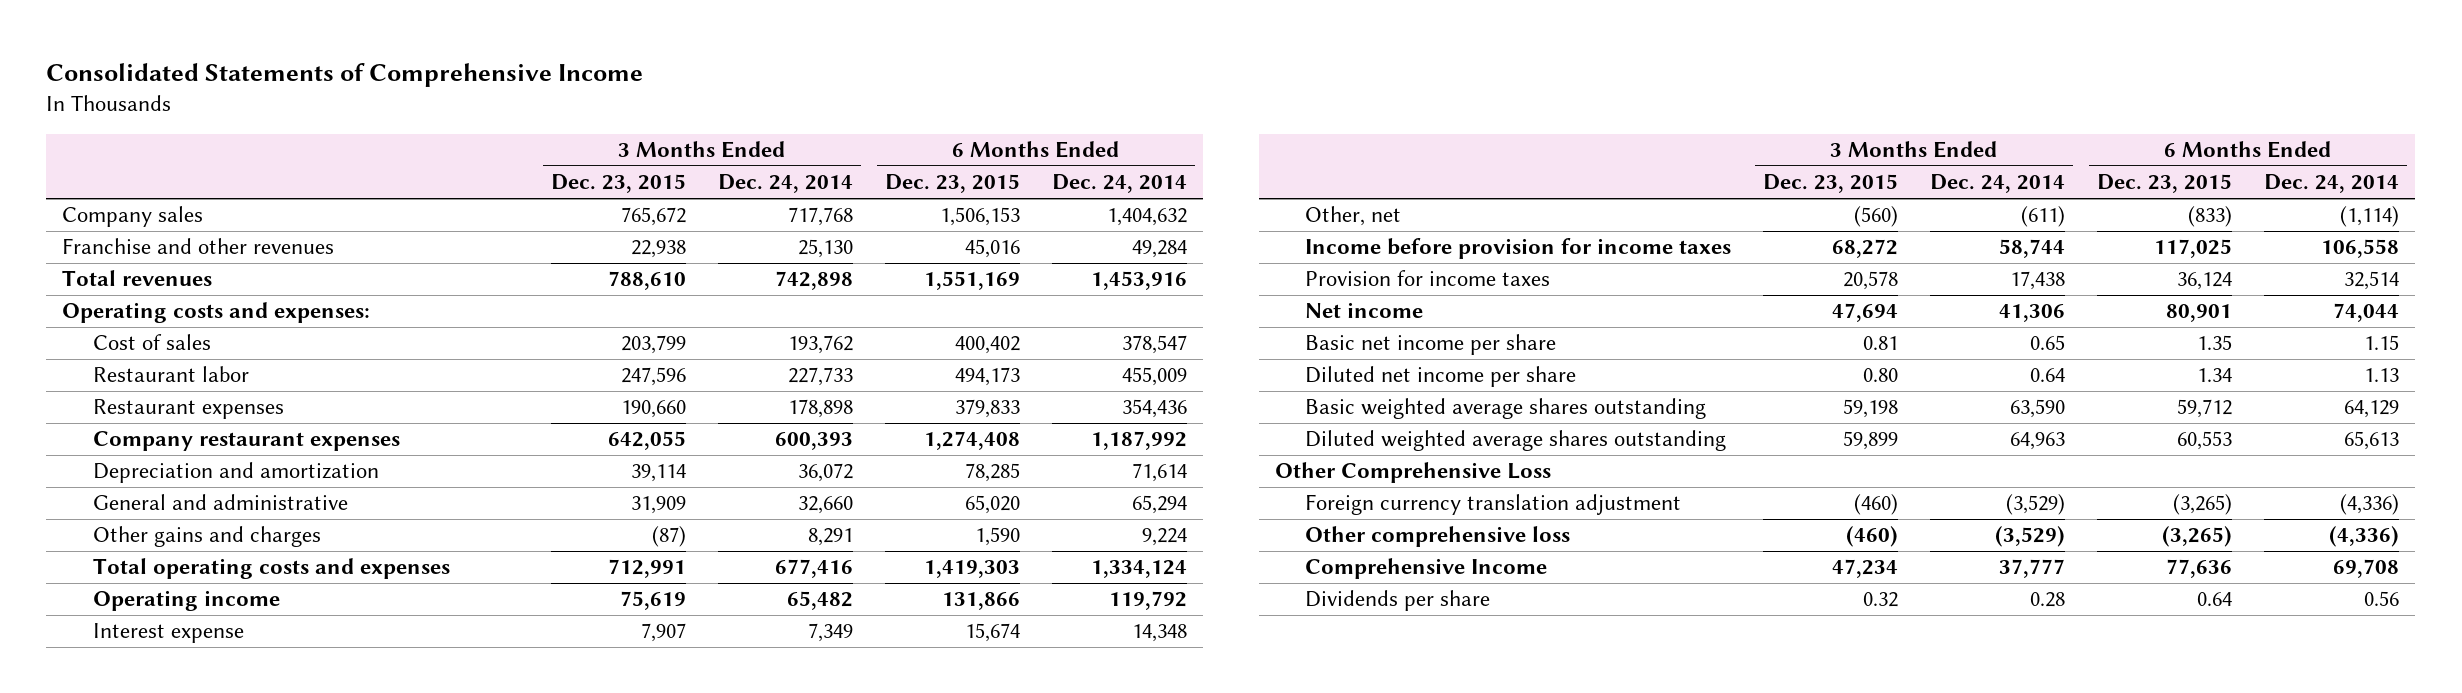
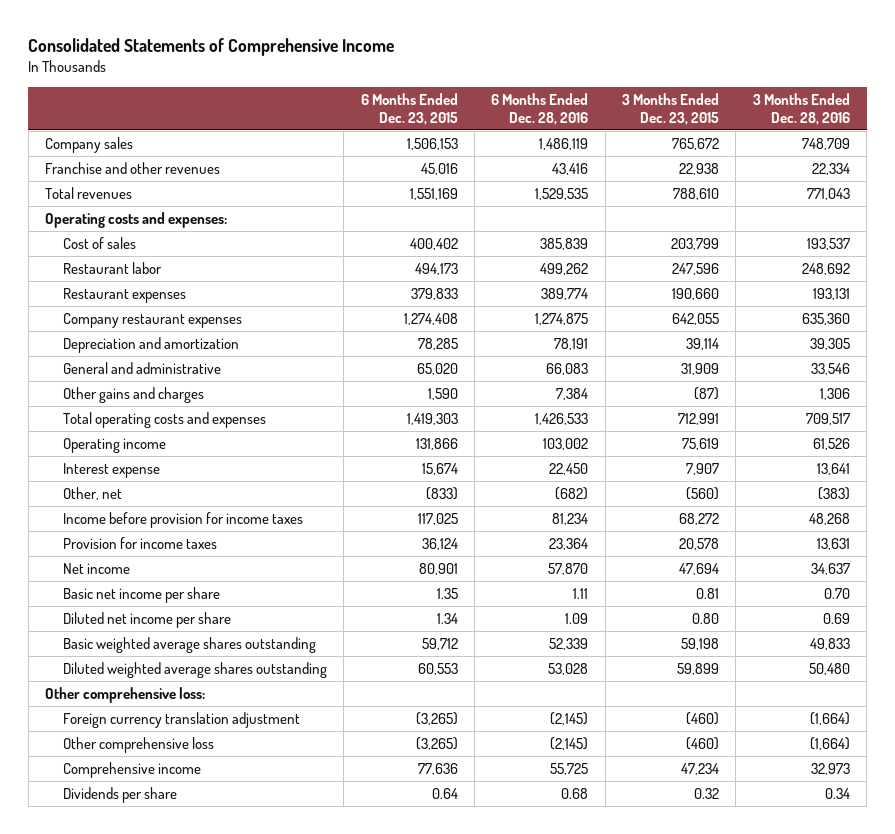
- | 3 Months Ended Dec. 23, 2015 | 3 Months Ended Dec. 24, 2014 | 6 Months Ended Dec. 23, 2015 | 6 Months Ended Dec. 24, 2014
+ | 6 Months Ended Dec. 23, 2015 | 6 Months Ended Dec. 28, 2016 | 3 Months Ended Dec. 23, 2015 | 3 Months Ended Dec. 28, 2016
- Other Comprehensive Loss
+ Other comprehensive loss:
- Comprehensive Income | 47,234 | 37,777 | 77,636 | 69,708
+ Comprehensive income | 77,636 | 55,725 | 47,234 | 32,973

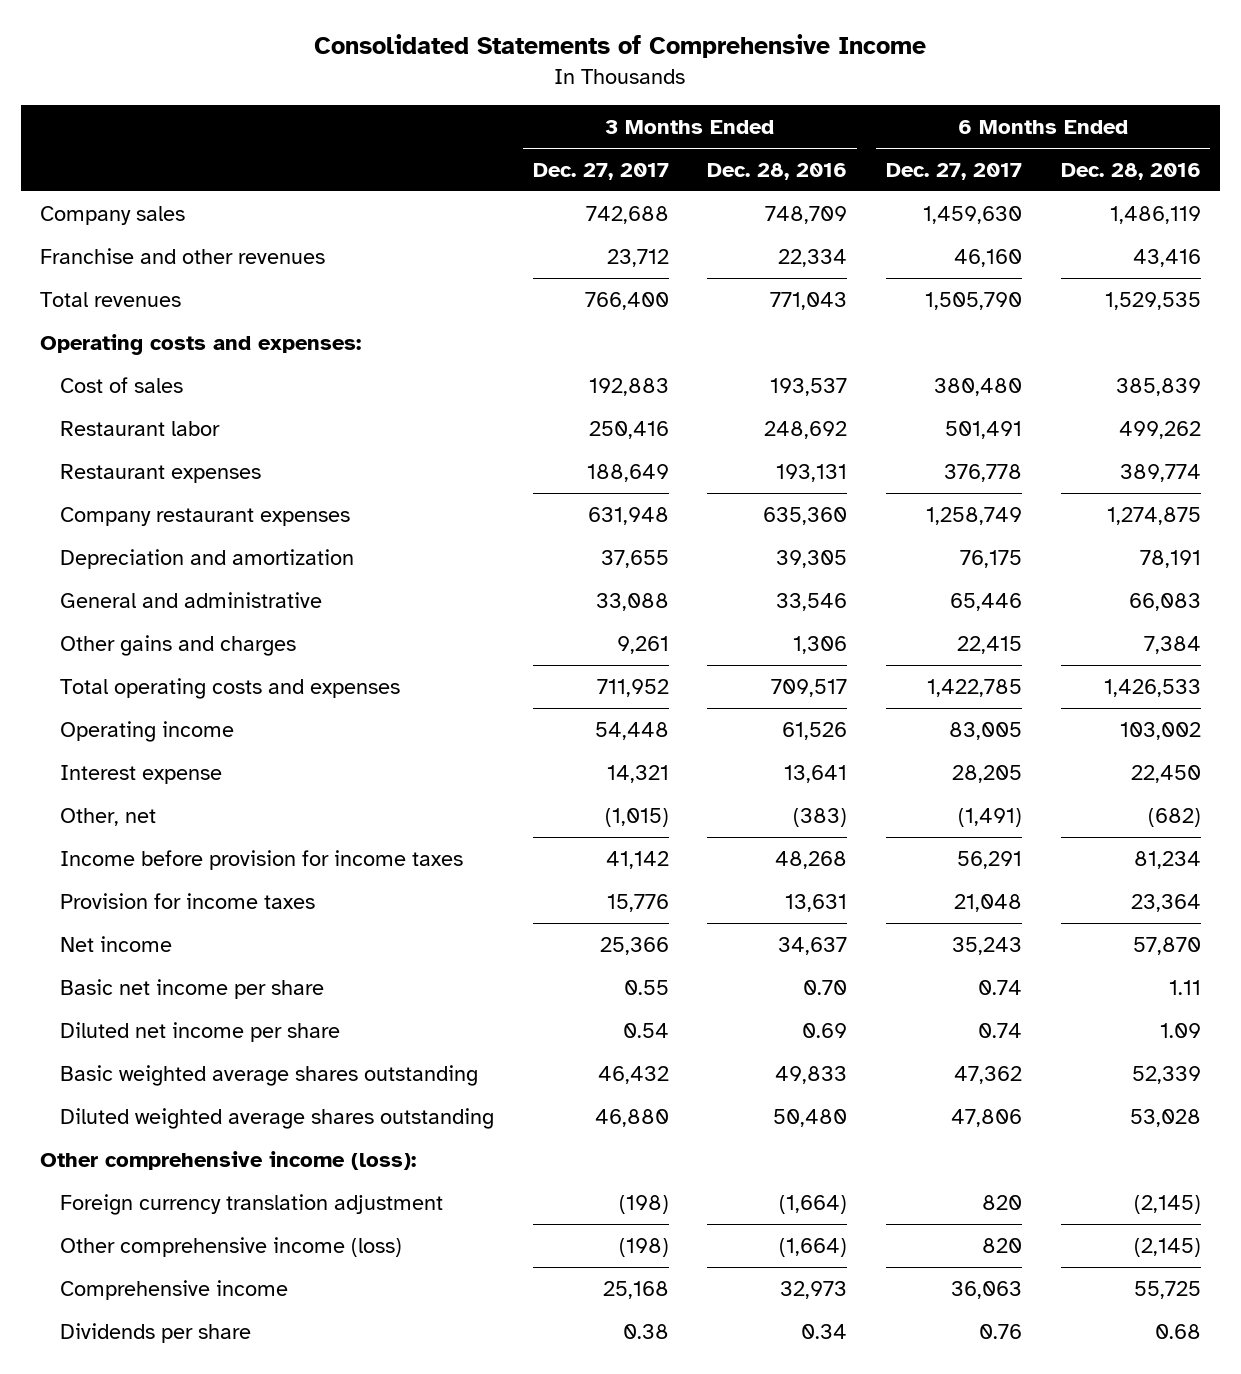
- | 6 Months Ended Dec. 23, 2015 | 6 Months Ended Dec. 28, 2016 | 3 Months Ended Dec. 23, 2015 | 3 Months Ended Dec. 28, 2016
+ | 3 Months Ended Dec. 27, 2017 | 3 Months Ended Dec. 28, 2016 | 6 Months Ended Dec. 27, 2017 | 6 Months Ended Dec. 28, 2016
- Other comprehensive loss:
+ Other comprehensive income (loss):
- Other comprehensive loss | (3,265) | (2,145) | (460) | (1,664)
+ Other comprehensive income (loss) | (198) | (1,664) | 820 | (2,145)

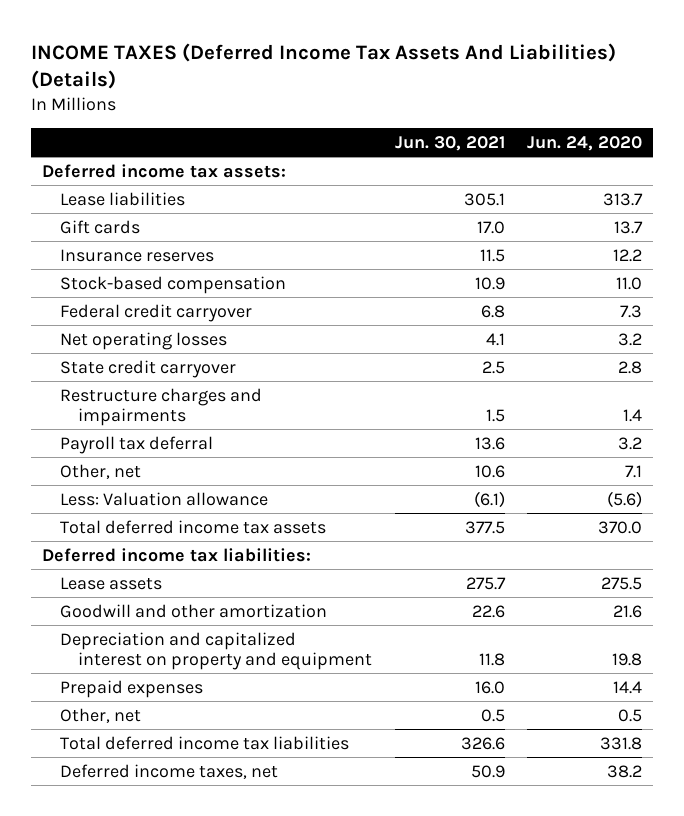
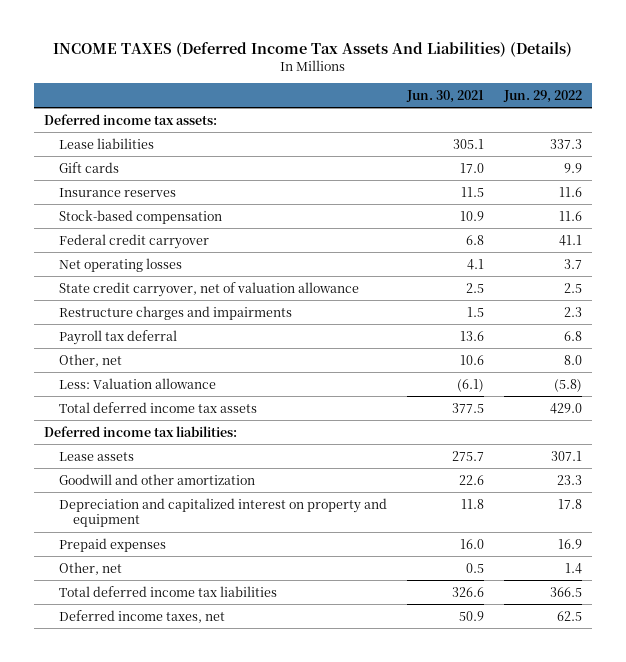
- | Jun. 30, 2021 | Jun. 24, 2020
+ | Jun. 30, 2021 | Jun. 29, 2022
- State credit carryover | 2.5 | 2.8
+ State credit carryover, net of valuation allowance | 2.5 | 2.5

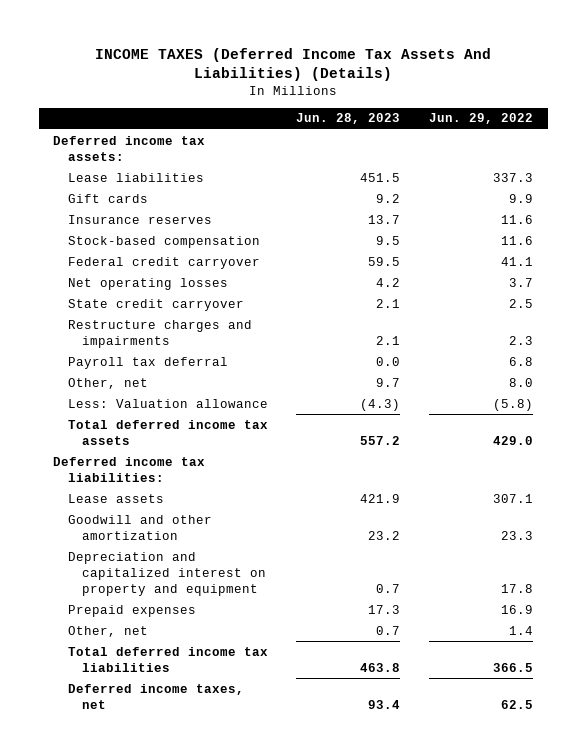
- | Jun. 30, 2021 | Jun. 29, 2022
+ | Jun. 28, 2023 | Jun. 29, 2022
- State credit carryover, net of valuation allowance | 2.5 | 2.5
+ State credit carryover | 2.1 | 2.5

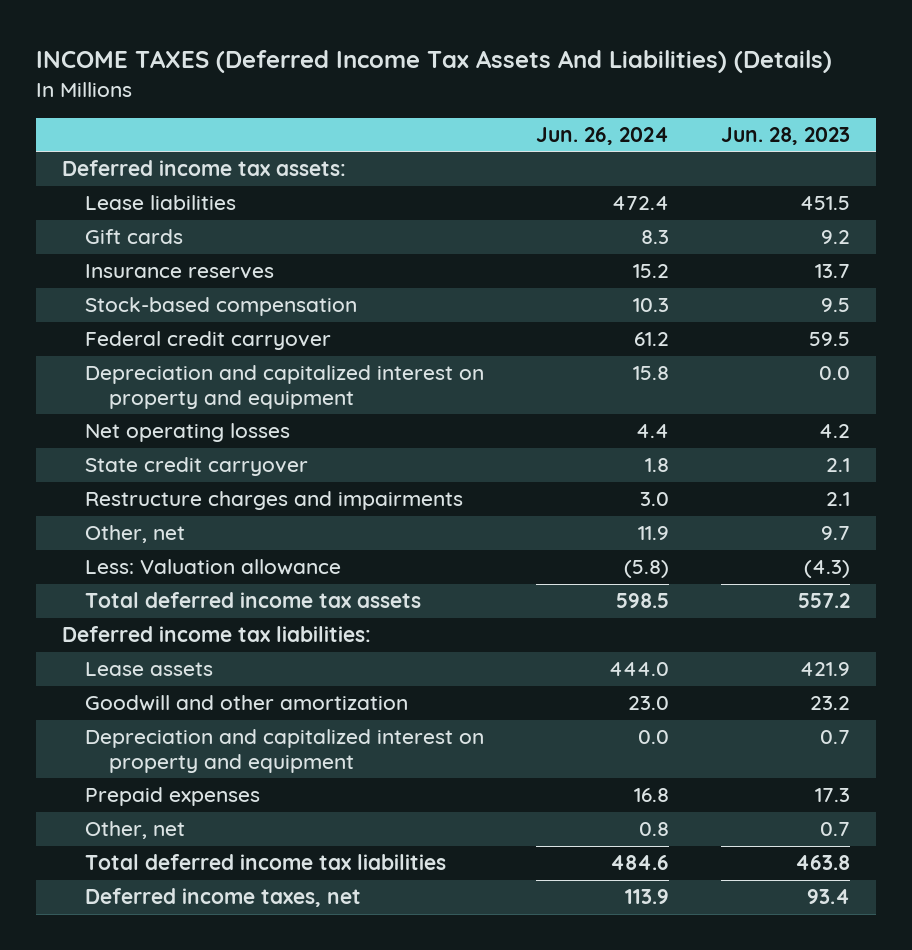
- | Jun. 28, 2023 | Jun. 29, 2022
+ | Jun. 26, 2024 | Jun. 28, 2023
+ Depreciation and capitalized interest on property and equipment | 15.8 | 0.0
- Payroll tax deferral | 0.0 | 6.8

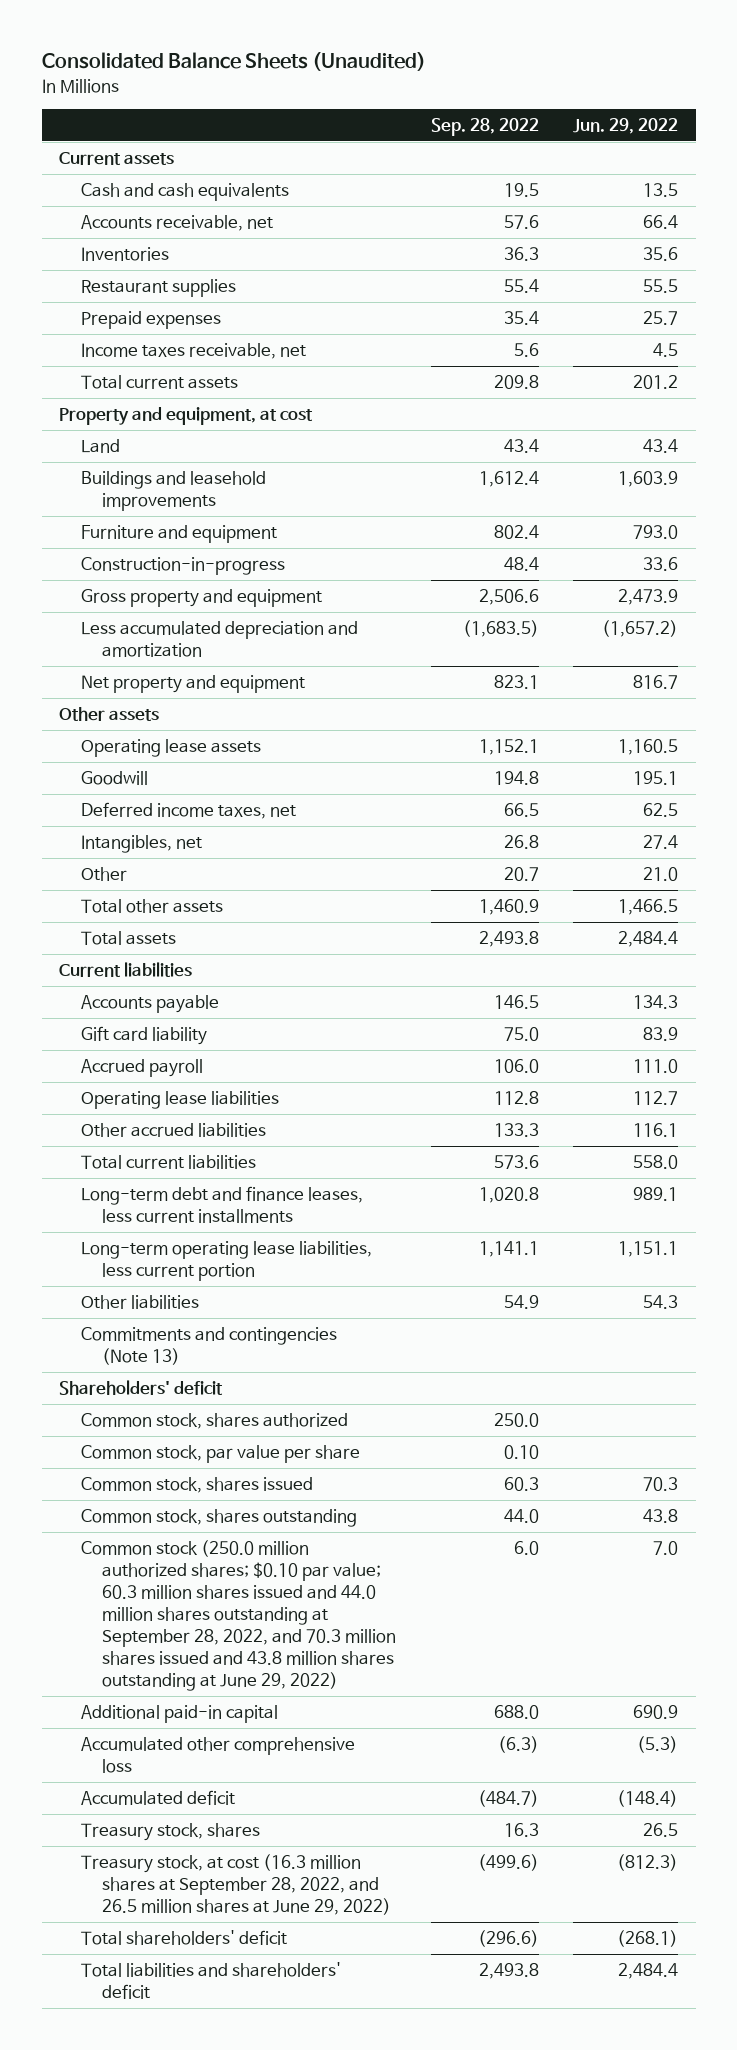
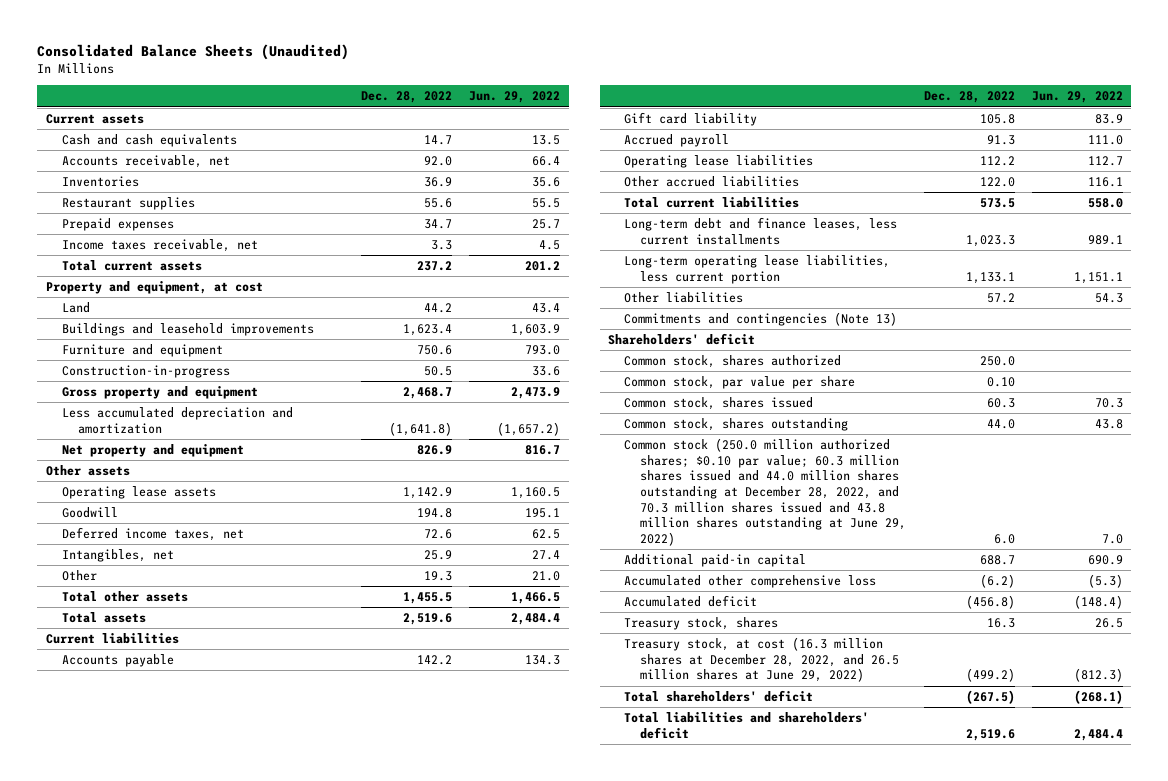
- | Sep. 28, 2022 | Jun. 29, 2022
+ | Dec. 28, 2022 | Jun. 29, 2022
- Common stock (250.0 million authorized shares; $0.10 par value; 60.3 million shares issued and 44.0 million shares outstanding at September 28, 2022, and 70.3 million shares issued and 43.8 million shares outstanding at June 29, 2022) | 6.0 | 7.0
+ Common stock (250.0 million authorized shares; $0.10 par value; 60.3 million shares issued and 44.0 million shares outstanding at December 28, 2022, and 70.3 million shares issued and 43.8 million shares outstanding at June 29, 2022) | 6.0 | 7.0
- Treasury stock, at cost (16.3 million shares at September 28, 2022, and 26.5 million shares at June 29, 2022) | (499.6) | (812.3)
+ Treasury stock, at cost (16.3 million shares at December 28, 2022, and 26.5 million shares at June 29, 2022) | (499.2) | (812.3)

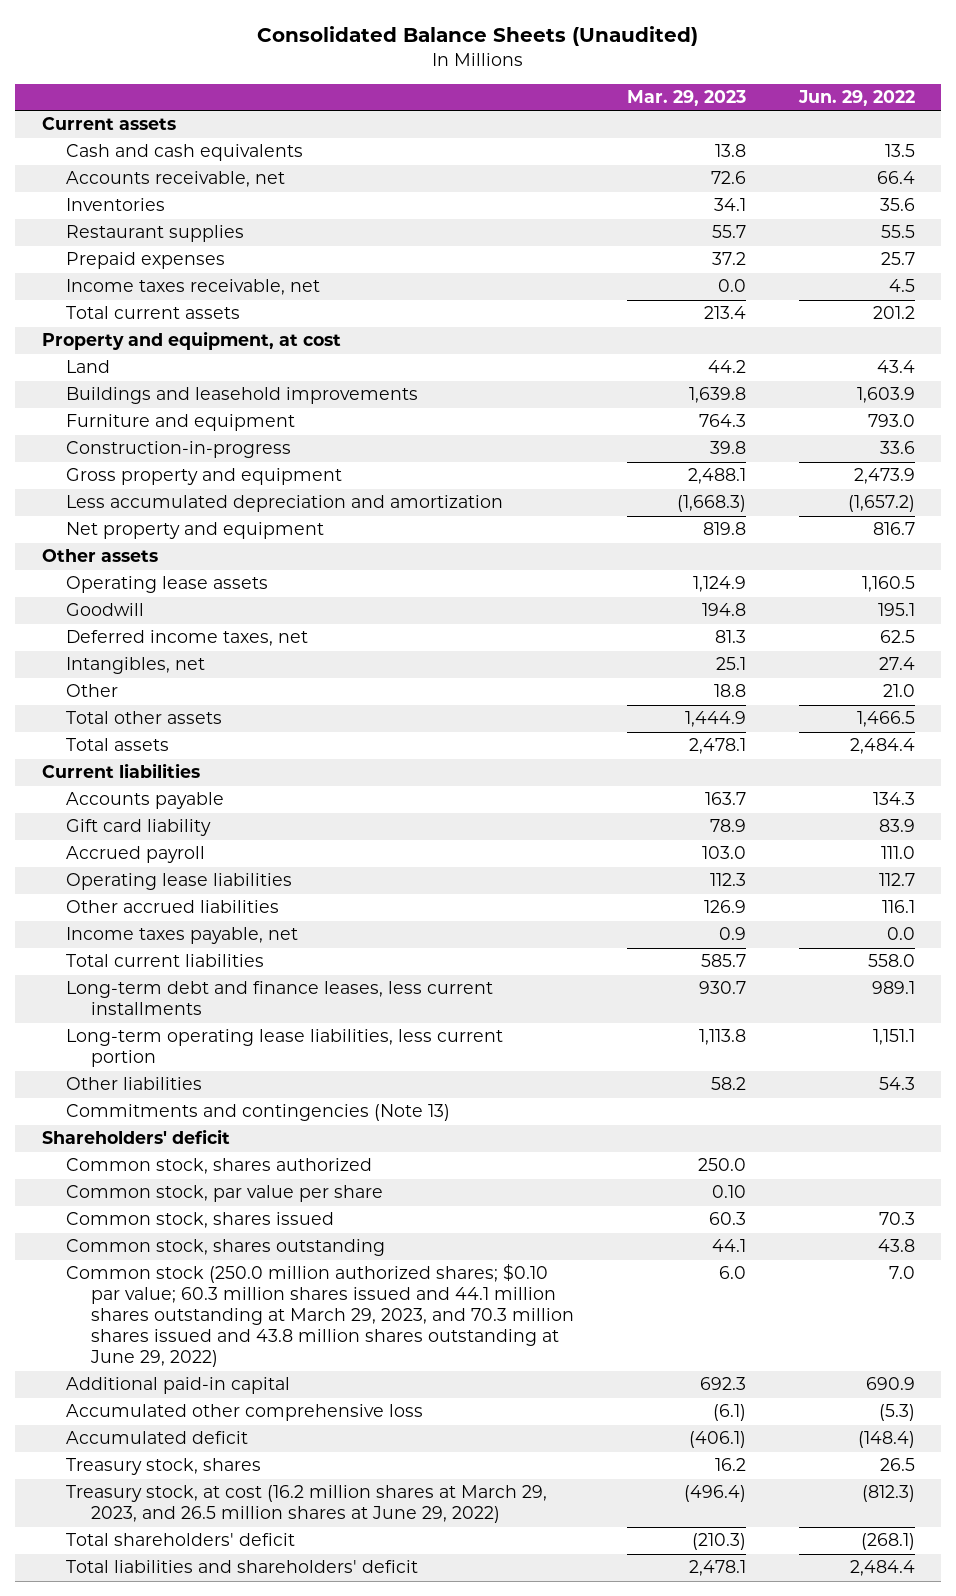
- | Dec. 28, 2022 | Jun. 29, 2022
+ | Mar. 29, 2023 | Jun. 29, 2022
+ Income taxes payable, net | 0.9 | 0.0
- Common stock (250.0 million authorized shares; $0.10 par value; 60.3 million shares issued and 44.0 million shares outstanding at December 28, 2022, and 70.3 million shares issued and 43.8 million shares outstanding at June 29, 2022) | 6.0 | 7.0
+ Common stock (250.0 million authorized shares; $0.10 par value; 60.3 million shares issued and 44.1 million shares outstanding at March 29, 2023, and 70.3 million shares issued and 43.8 million shares outstanding at June 29, 2022) | 6.0 | 7.0
- Treasury stock, at cost (16.3 million shares at December 28, 2022, and 26.5 million shares at June 29, 2022) | (499.2) | (812.3)
+ Treasury stock, at cost (16.2 million shares at March 29, 2023, and 26.5 million shares at June 29, 2022) | (496.4) | (812.3)

